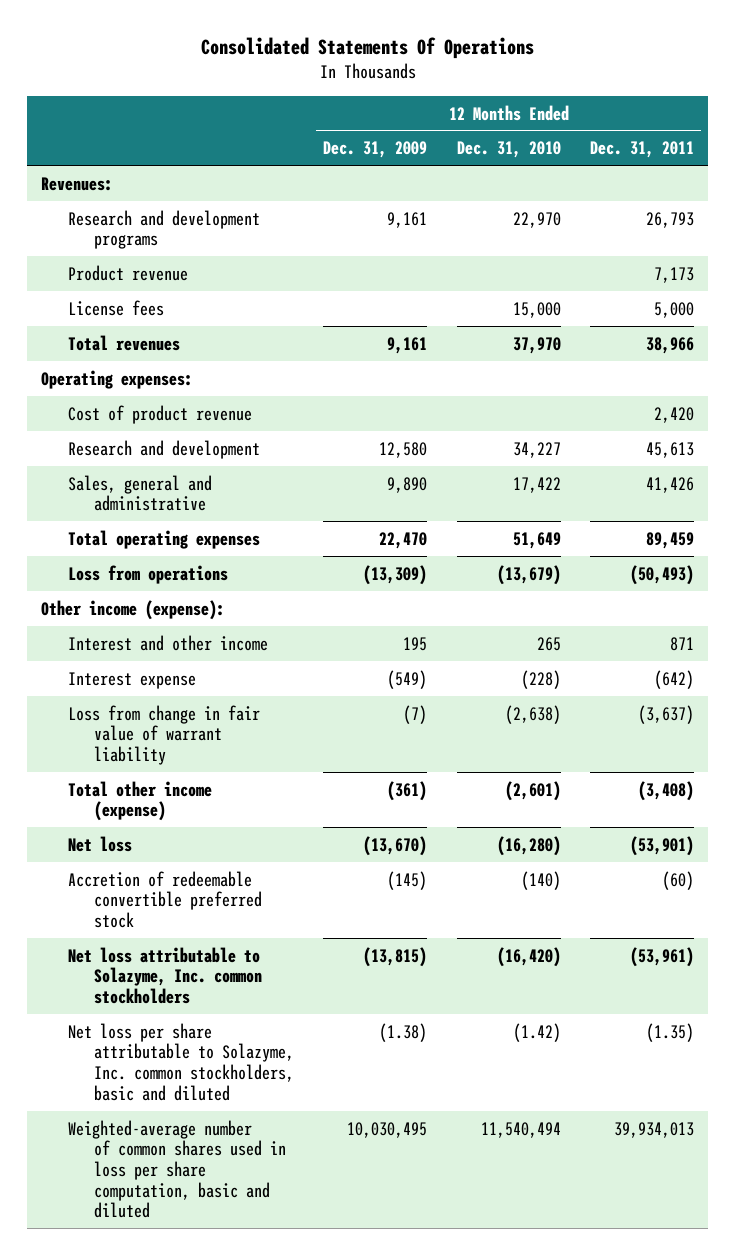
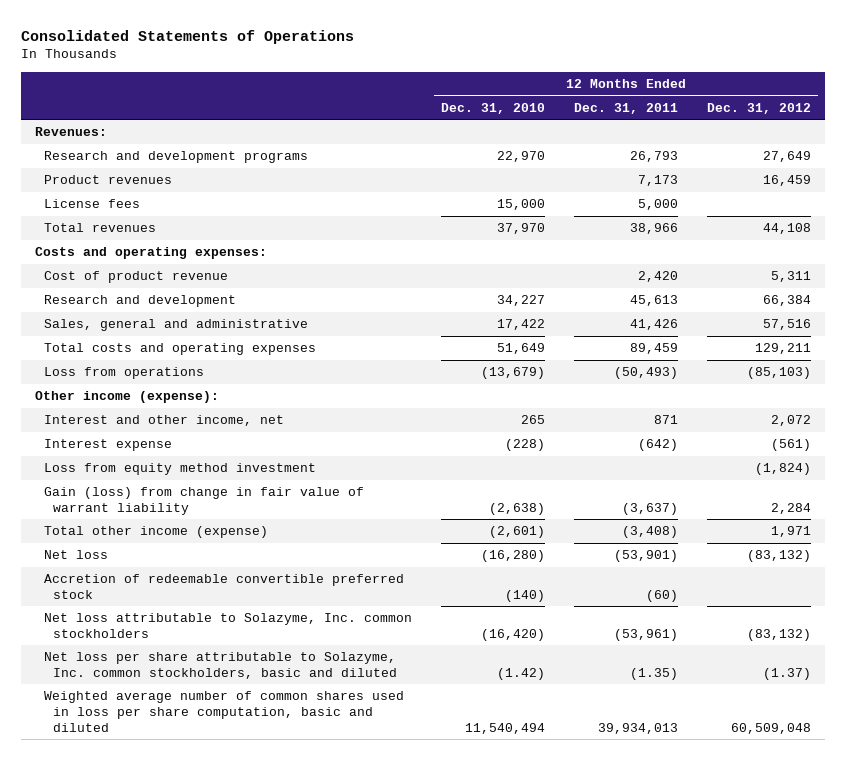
- Consolidated Statements Of Operations
+ Consolidated Statements of Operations
- | 12 Months Ended Dec. 31, 2009 | 12 Months Ended Dec. 31, 2010 | 12 Months Ended Dec. 31, 2011
+ | 12 Months Ended Dec. 31, 2010 | 12 Months Ended Dec. 31, 2011 | 12 Months Ended Dec. 31, 2012
- Product revenue | | | 7,173
+ Product revenues | | 7,173 | 16,459
- Operating expenses:
+ Costs and operating expenses:
- Total operating expenses | 22,470 | 51,649 | 89,459
+ Total costs and operating expenses | 51,649 | 89,459 | 129,211
- Interest and other income | 195 | 265 | 871
+ Interest and other income, net | 265 | 871 | 2,072
- Loss from change in fair value of warrant liability | (7) | (2,638) | (3,637)
+ Loss from equity method investment | | | (1,824)
+ Gain (loss) from change in fair value of warrant liability | (2,638) | (3,637) | 2,284
- Weighted-average number of common shares used in loss per share computation, basic and diluted | 10,030,495 | 11,540,494 | 39,934,013
+ Weighted average number of common shares used in loss per share computation, basic and diluted | 11,540,494 | 39,934,013 | 60,509,048

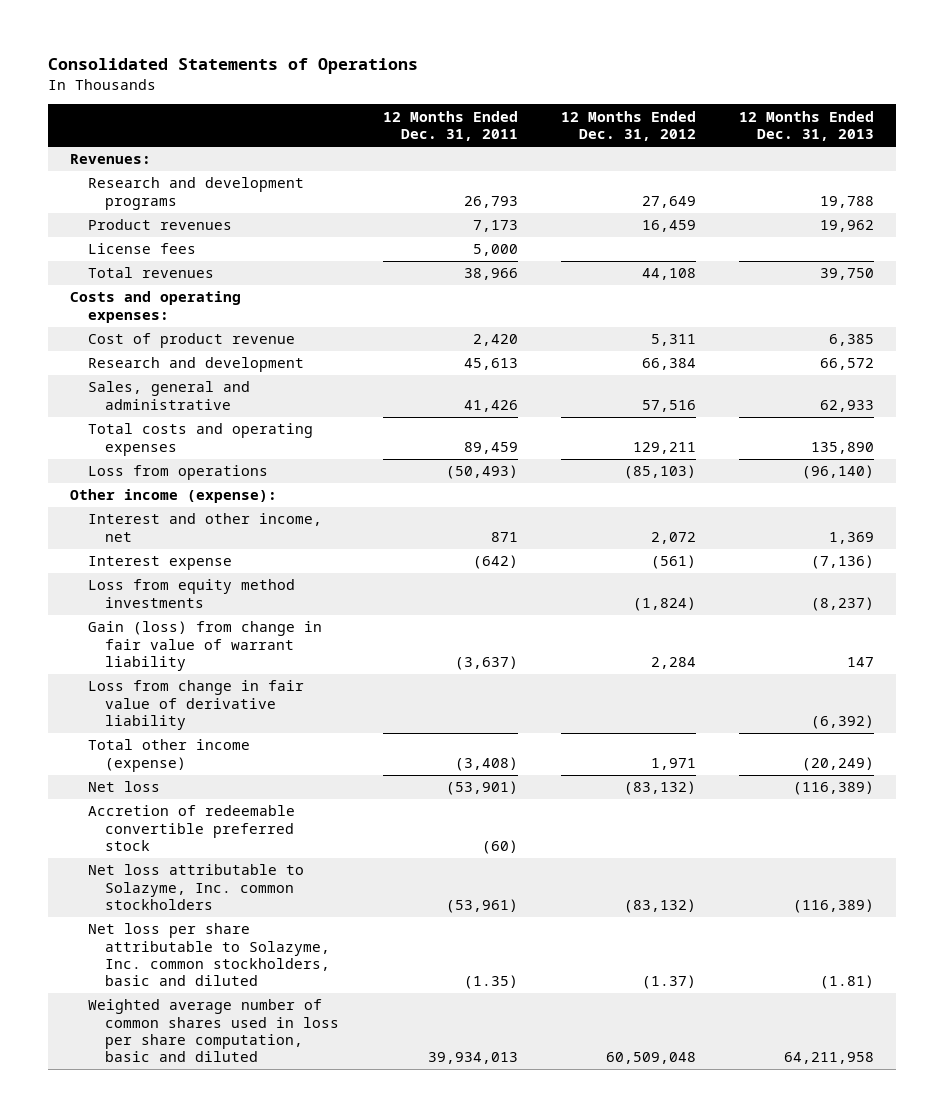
- | 12 Months Ended Dec. 31, 2010 | 12 Months Ended Dec. 31, 2011 | 12 Months Ended Dec. 31, 2012
+ | 12 Months Ended Dec. 31, 2011 | 12 Months Ended Dec. 31, 2012 | 12 Months Ended Dec. 31, 2013
- Loss from equity method investment | | | (1,824)
+ Loss from equity method investments | | (1,824) | (8,237)
+ Loss from change in fair value of derivative liability | | | (6,392)

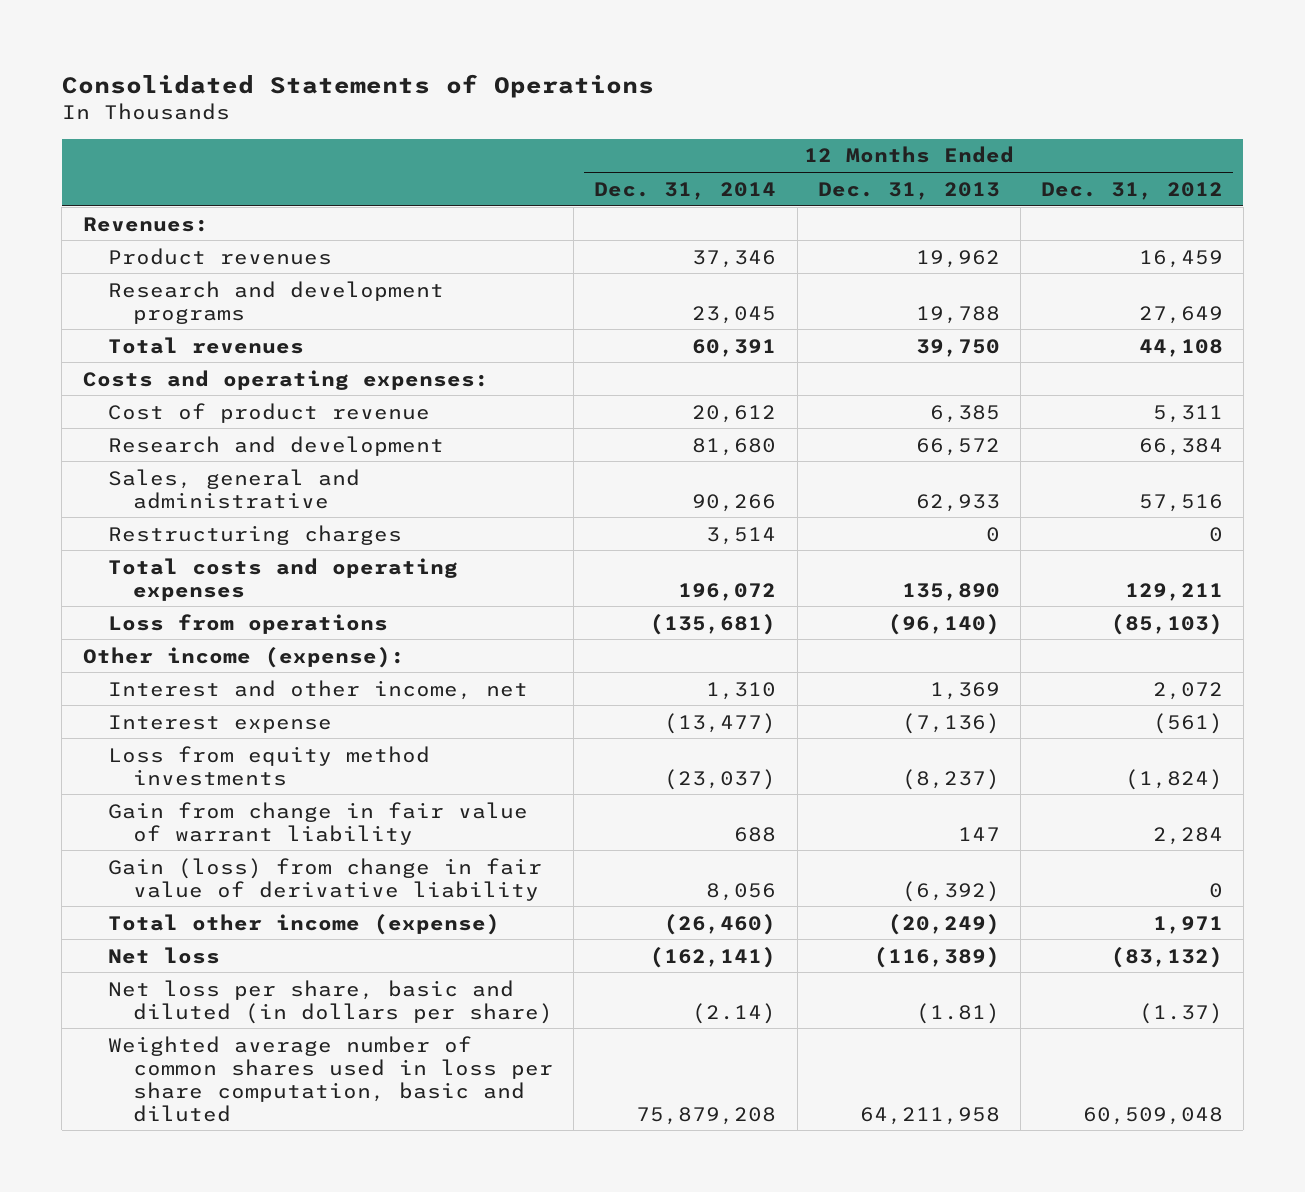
- | 12 Months Ended Dec. 31, 2011 | 12 Months Ended Dec. 31, 2012 | 12 Months Ended Dec. 31, 2013
+ | 12 Months Ended Dec. 31, 2014 | 12 Months Ended Dec. 31, 2013 | 12 Months Ended Dec. 31, 2012
- License fees | 5,000 | |
moved down: Research and development programs | 23,045 | 19,788 | 27,649
+ Restructuring charges | 3,514 | 0 | 0
- Gain (loss) from change in fair value of warrant liability | (3,637) | 2,284 | 147
- Loss from change in fair value of derivative liability | | | (6,392)
+ Gain from change in fair value of warrant liability | 688 | 147 | 2,284
+ Gain (loss) from change in fair value of derivative liability | 8,056 | (6,392) | 0
- Accretion of redeemable convertible preferred stock | (60) | |
- Net loss attributable to Solazyme, Inc. common stockholders | (53,961) | (83,132) | (116,389)
- Net loss per share attributable to Solazyme, Inc. common stockholders, basic and diluted | (1.35) | (1.37) | (1.81)
+ Net loss per share, basic and diluted (in dollars per share) | (2.14) | (1.81) | (1.37)

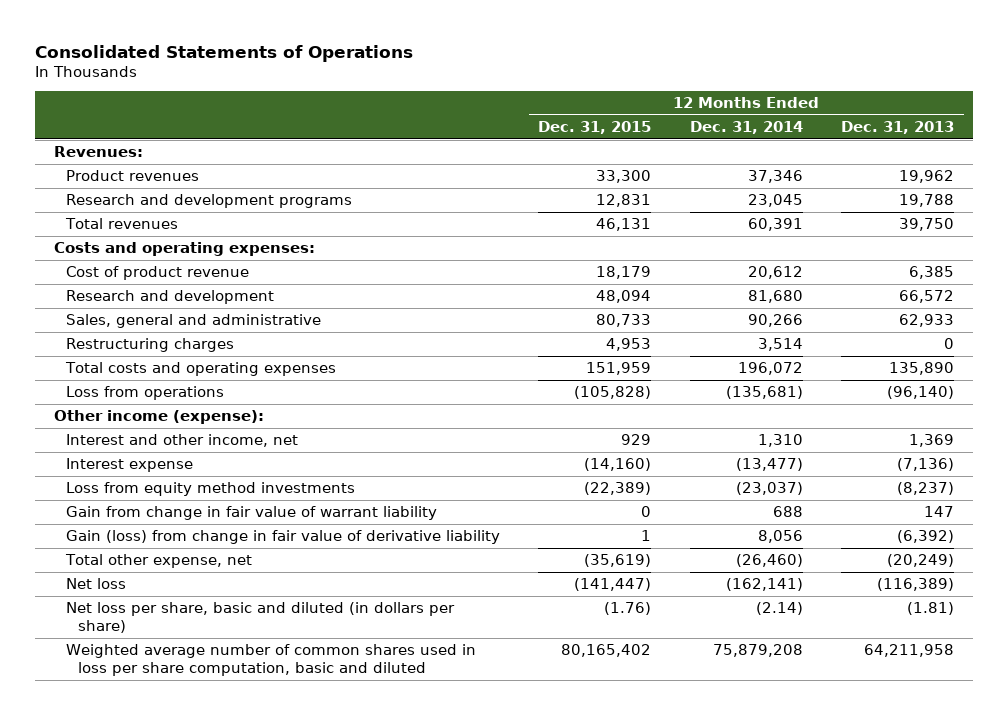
- | 12 Months Ended Dec. 31, 2014 | 12 Months Ended Dec. 31, 2013 | 12 Months Ended Dec. 31, 2012
+ | 12 Months Ended Dec. 31, 2015 | 12 Months Ended Dec. 31, 2014 | 12 Months Ended Dec. 31, 2013
- Total other income (expense) | (26,460) | (20,249) | 1,971
+ Total other expense, net | (35,619) | (26,460) | (20,249)

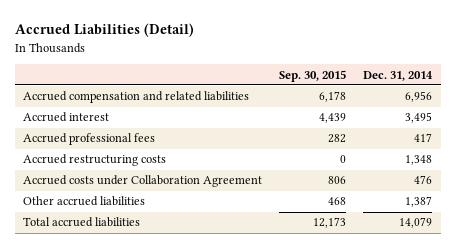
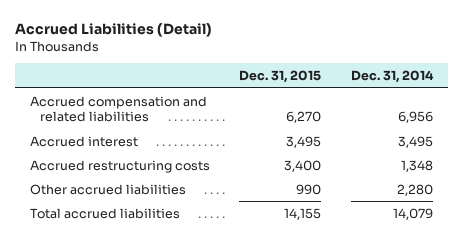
- | Sep. 30, 2015 | Dec. 31, 2014
+ | Dec. 31, 2015 | Dec. 31, 2014
- Accrued professional fees | 282 | 417
- Accrued costs under Collaboration Agreement | 806 | 476
- Other accrued liabilities | 468 | 1,387
+ Other accrued liabilities | 990 | 2,280

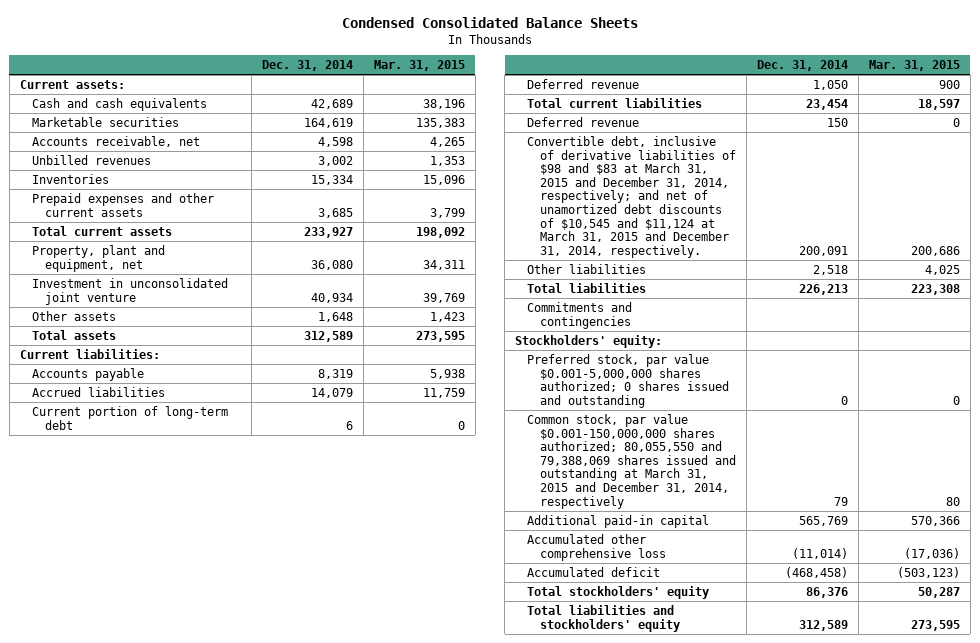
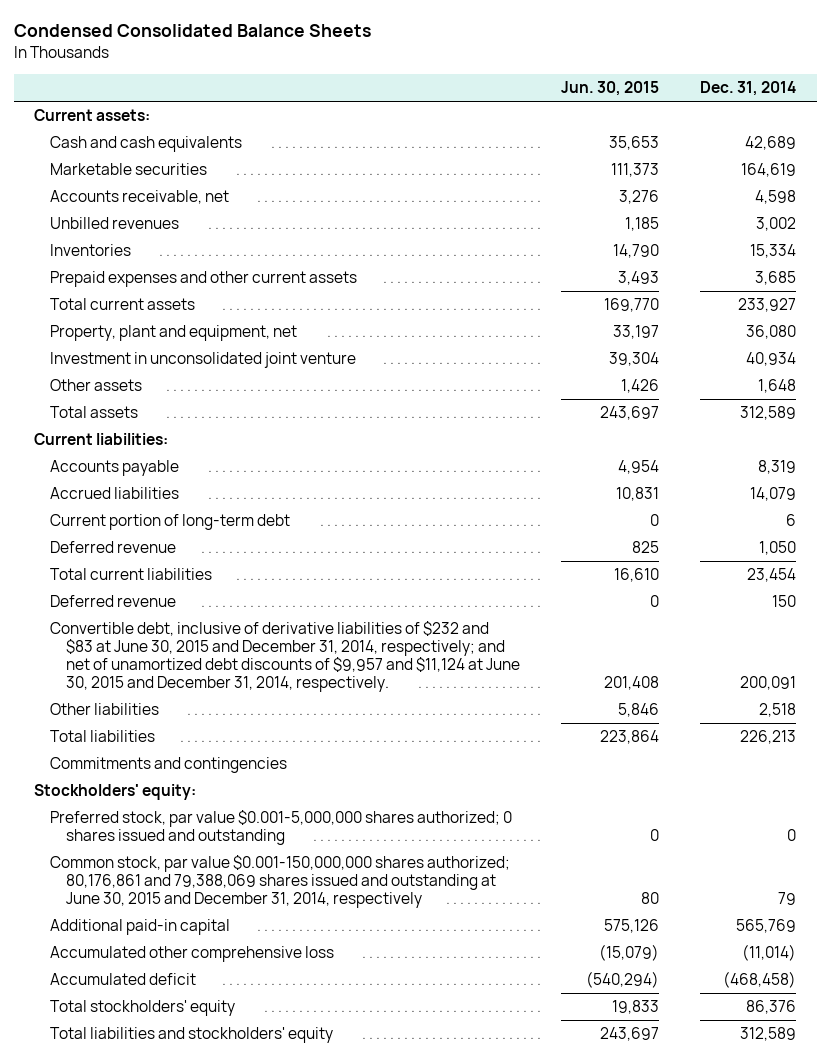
- | Dec. 31, 2014 | Mar. 31, 2015
+ | Jun. 30, 2015 | Dec. 31, 2014
- Convertible debt, inclusive of derivative liabilities of $98 and $83 at March 31, 2015 and December 31, 2014, respectively; and net of unamortized debt discounts of $10,545 and $11,124 at March 31, 2015 and December 31, 2014, respectively. | 200,091 | 200,686
+ Convertible debt, inclusive of derivative liabilities of $232 and $83 at June 30, 2015 and December 31, 2014, respectively; and net of unamortized debt discounts of $9,957 and $11,124 at June 30, 2015 and December 31, 2014, respectively. | 201,408 | 200,091
- Common stock, par value $0.001-150,000,000 shares authorized; 80,055,550 and 79,388,069 shares issued and outstanding at March 31, 2015 and December 31, 2014, respectively | 79 | 80
+ Common stock, par value $0.001-150,000,000 shares authorized; 80,176,861 and 79,388,069 shares issued and outstanding at June 30, 2015 and December 31, 2014, respectively | 80 | 79

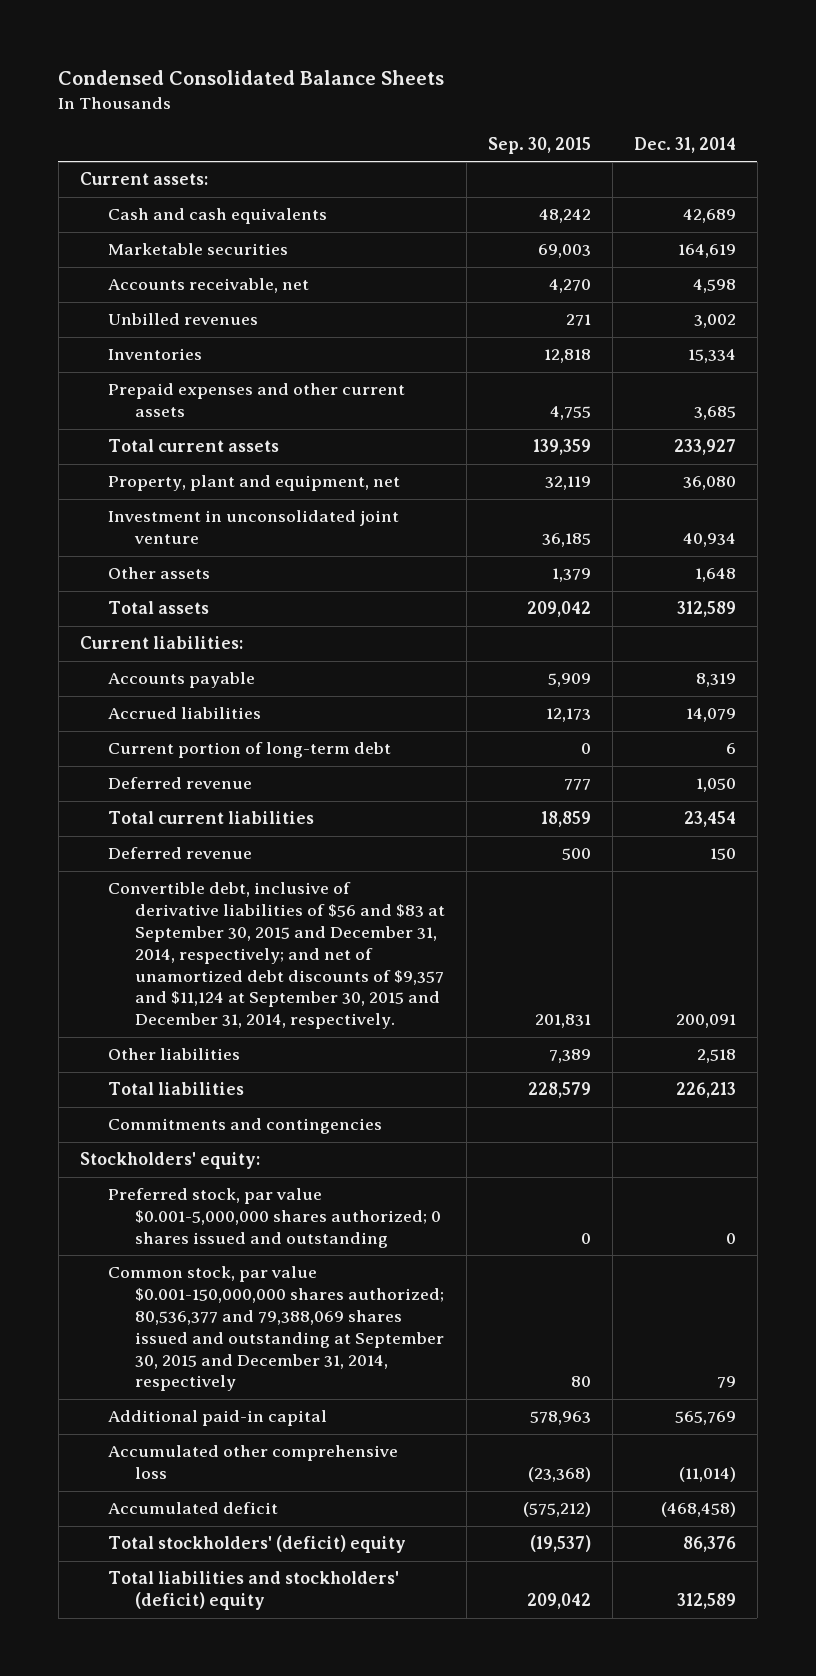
- | Jun. 30, 2015 | Dec. 31, 2014
+ | Sep. 30, 2015 | Dec. 31, 2014
- Convertible debt, inclusive of derivative liabilities of $232 and $83 at June 30, 2015 and December 31, 2014, respectively; and net of unamortized debt discounts of $9,957 and $11,124 at June 30, 2015 and December 31, 2014, respectively. | 201,408 | 200,091
+ Convertible debt, inclusive of derivative liabilities of $56 and $83 at September 30, 2015 and December 31, 2014, respectively; and net of unamortized debt discounts of $9,357 and $11,124 at September 30, 2015 and December 31, 2014, respectively. | 201,831 | 200,091
- Common stock, par value $0.001-150,000,000 shares authorized; 80,176,861 and 79,388,069 shares issued and outstanding at June 30, 2015 and December 31, 2014, respectively | 80 | 79
+ Common stock, par value $0.001-150,000,000 shares authorized; 80,536,377 and 79,388,069 shares issued and outstanding at September 30, 2015 and December 31, 2014, respectively | 80 | 79
- Total stockholders' equity | 19,833 | 86,376
- Total liabilities and stockholders' equity | 243,697 | 312,589
+ Total stockholders' (deficit) equity | (19,537) | 86,376
+ Total liabilities and stockholders' (deficit) equity | 209,042 | 312,589

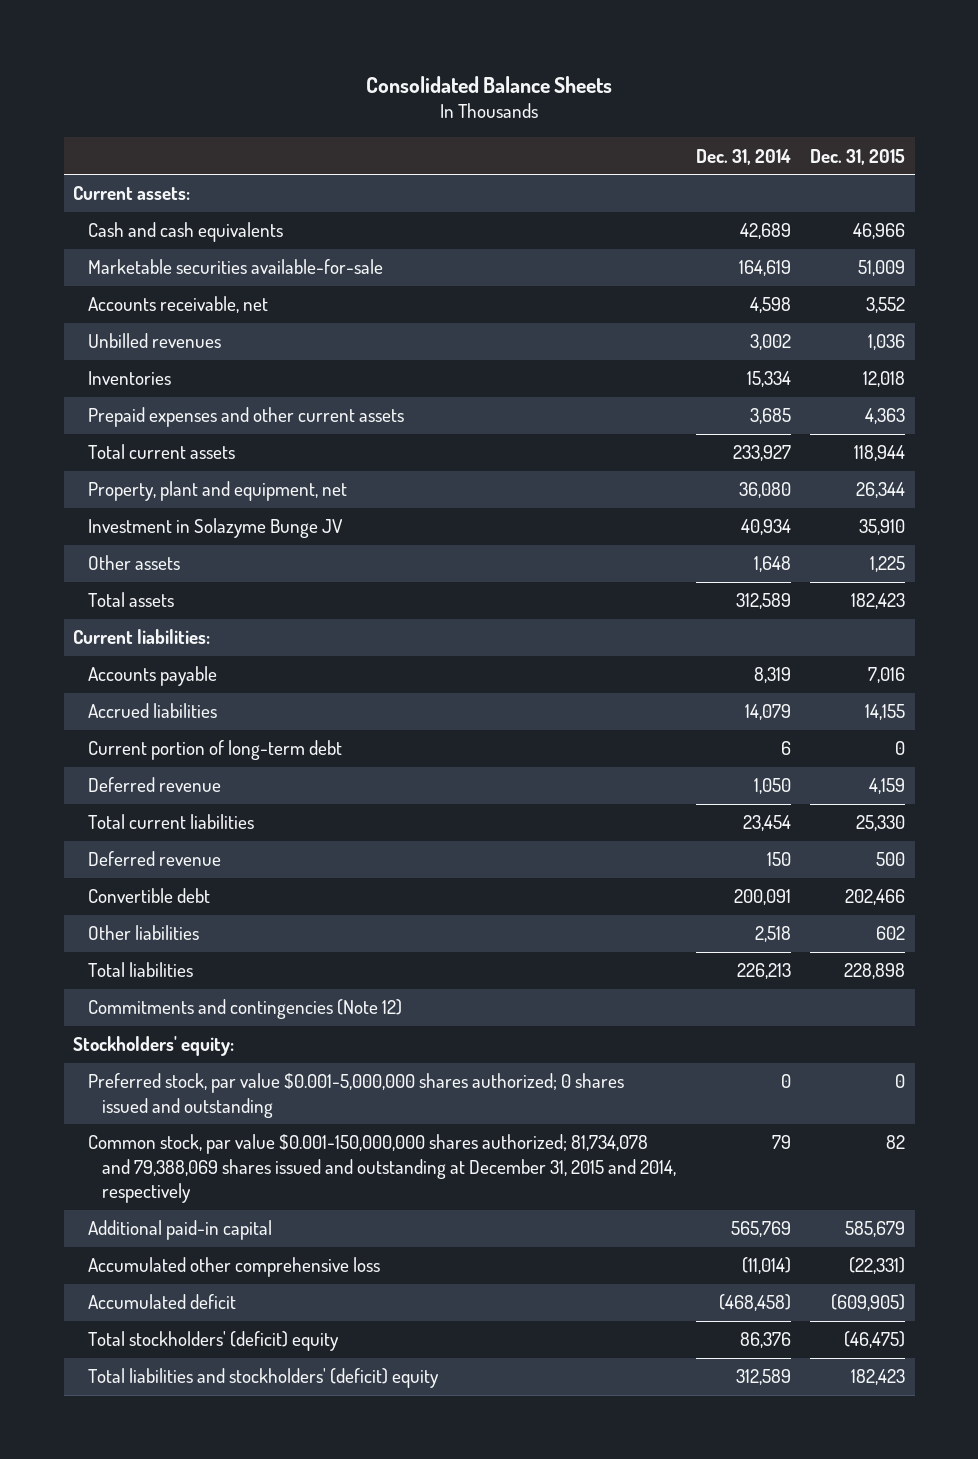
- Condensed Consolidated Balance Sheets
+ Consolidated Balance Sheets
- | Sep. 30, 2015 | Dec. 31, 2014
+ | Dec. 31, 2014 | Dec. 31, 2015
- Marketable securities | 69,003 | 164,619
+ Marketable securities available-for-sale | 164,619 | 51,009
- Investment in unconsolidated joint venture | 36,185 | 40,934
+ Investment in Solazyme Bunge JV | 40,934 | 35,910
- Convertible debt, inclusive of derivative liabilities of $56 and $83 at September 30, 2015 and December 31, 2014, respectively; and net of unamortized debt discounts of $9,357 and $11,124 at September 30, 2015 and December 31, 2014, respectively. | 201,831 | 200,091
+ Convertible debt | 200,091 | 202,466
- Commitments and contingencies
+ Commitments and contingencies (Note 12)
- Common stock, par value $0.001-150,000,000 shares authorized; 80,536,377 and 79,388,069 shares issued and outstanding at September 30, 2015 and December 31, 2014, respectively | 80 | 79
+ Common stock, par value $0.001-150,000,000 shares authorized; 81,734,078 and 79,388,069 shares issued and outstanding at December 31, 2015 and 2014, respectively | 79 | 82

